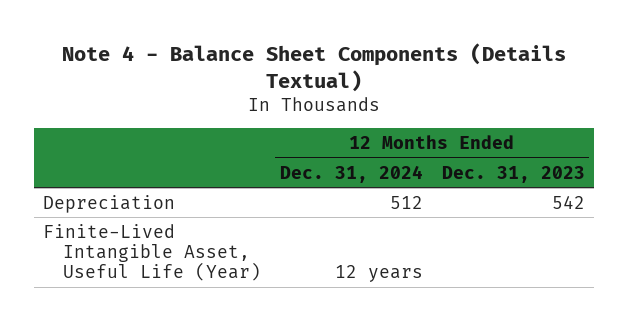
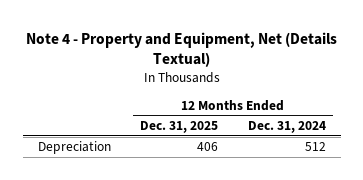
- Note 4 - Balance Sheet Components (Details Textual)
+ Note 4 - Property and Equipment, Net (Details Textual)
- | 12 Months Ended Dec. 31, 2024 | 12 Months Ended Dec. 31, 2023
+ | 12 Months Ended Dec. 31, 2025 | 12 Months Ended Dec. 31, 2024
- Finite-Lived Intangible Asset, Useful Life (Year) | 12 years |

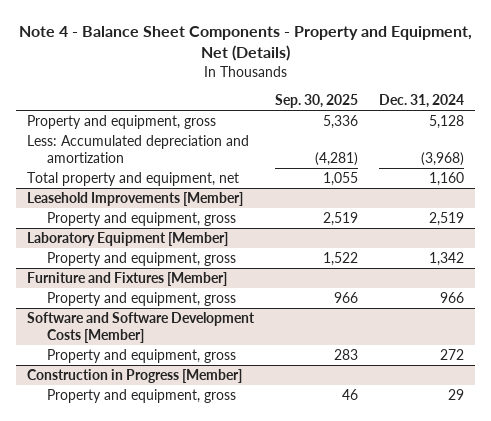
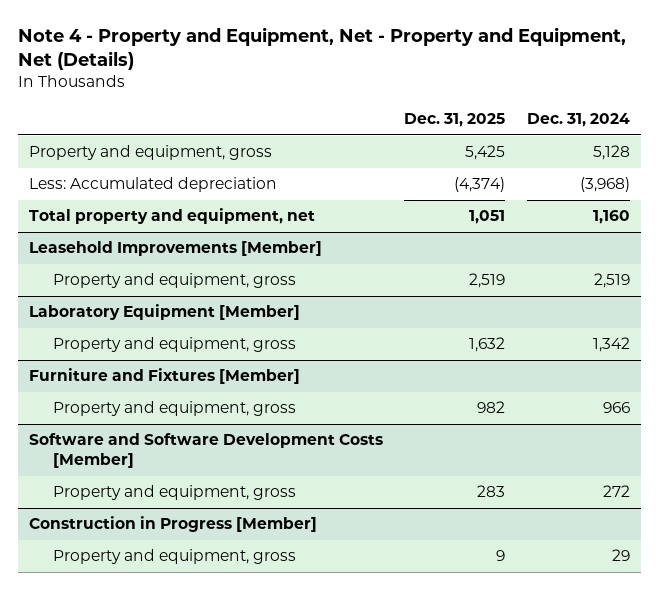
- Note 4 - Balance Sheet Components - Property and Equipment, Net (Details)
+ Note 4 - Property and Equipment, Net - Property and Equipment, Net (Details)
- | Sep. 30, 2025 | Dec. 31, 2024
+ | Dec. 31, 2025 | Dec. 31, 2024
- Less: Accumulated depreciation and amortization | (4,281) | (3,968)
+ Less: Accumulated depreciation | (4,374) | (3,968)

